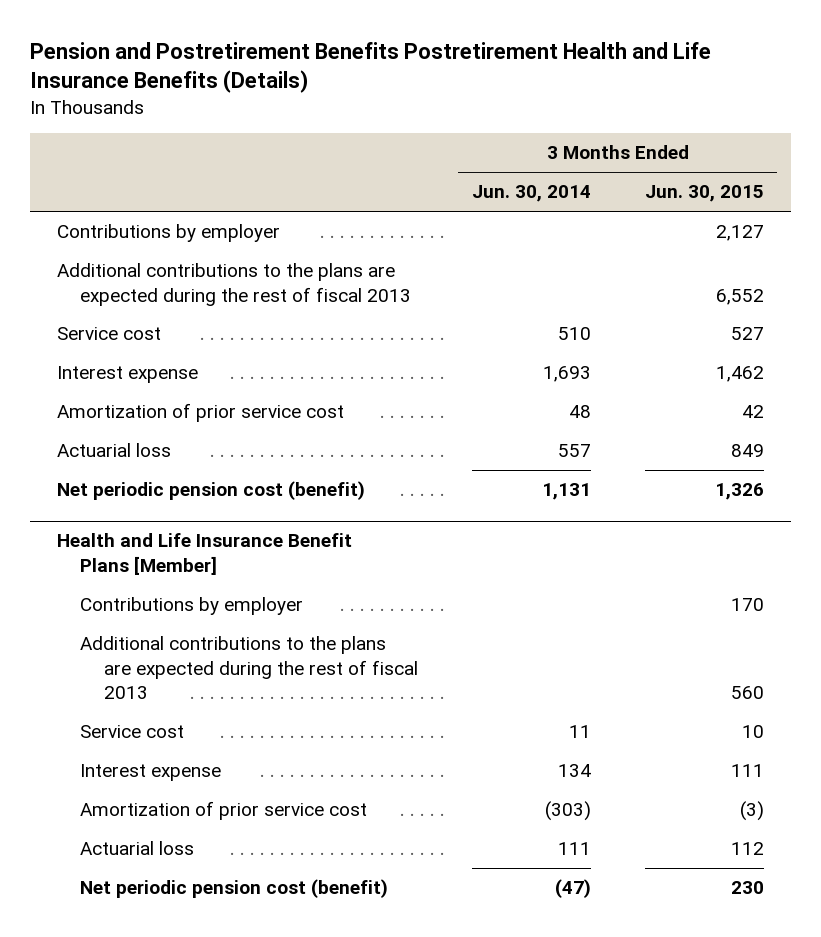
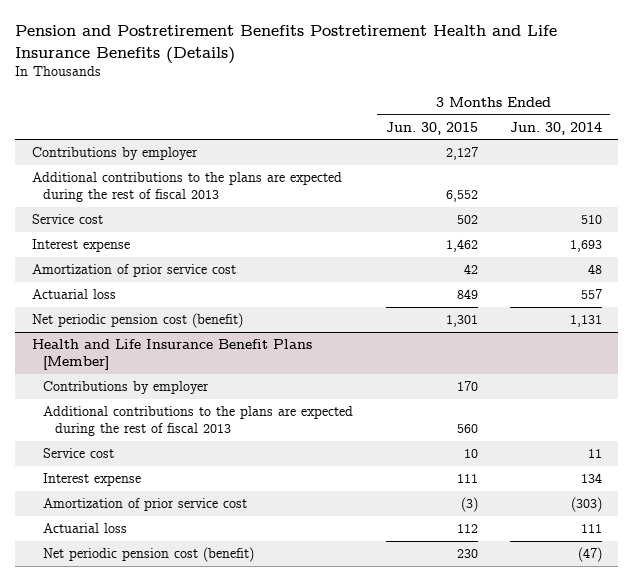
- | 3 Months Ended Jun. 30, 2014 | 3 Months Ended Jun. 30, 2015
+ | 3 Months Ended Jun. 30, 2015 | 3 Months Ended Jun. 30, 2014
- Service cost | 510 | 527
+ Service cost | 502 | 510
- Net periodic pension cost (benefit) | 1,131 | 1,326
+ Net periodic pension cost (benefit) | 1,301 | 1,131

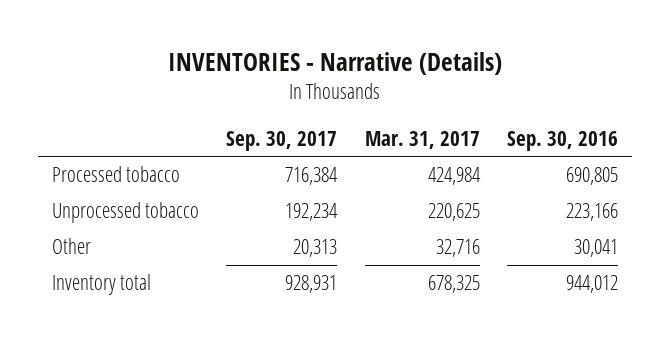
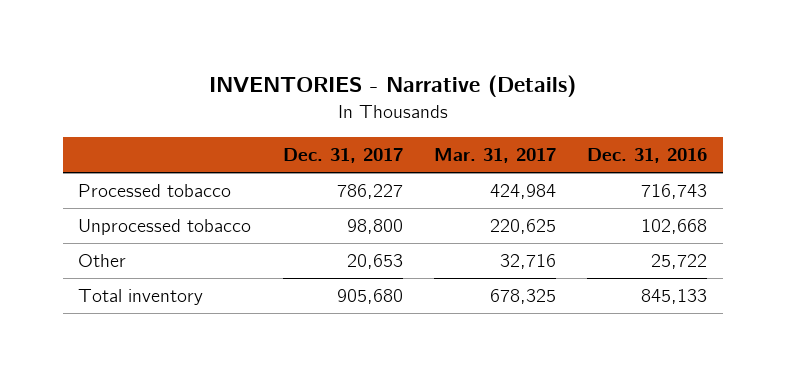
- | Sep. 30, 2017 | Mar. 31, 2017 | Sep. 30, 2016
+ | Dec. 31, 2017 | Mar. 31, 2017 | Dec. 31, 2016
- Inventory total | 928,931 | 678,325 | 944,012
+ Total inventory | 905,680 | 678,325 | 845,133

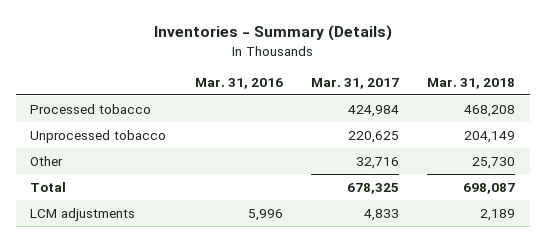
- INVENTORIES - Narrative (Details)
+ Inventories - Summary (Details)
- | Dec. 31, 2017 | Mar. 31, 2017 | Dec. 31, 2016
+ | Mar. 31, 2016 | Mar. 31, 2017 | Mar. 31, 2018
- Total inventory | 905,680 | 678,325 | 845,133
+ Total | | 678,325 | 698,087
+ LCM adjustments | 5,996 | 4,833 | 2,189

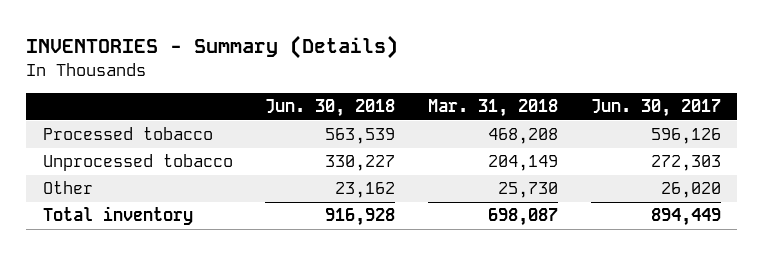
- Inventories - Summary (Details)
+ INVENTORIES - Summary (Details)
- | Mar. 31, 2016 | Mar. 31, 2017 | Mar. 31, 2018
+ | Jun. 30, 2018 | Mar. 31, 2018 | Jun. 30, 2017
- Total | | 678,325 | 698,087
- LCM adjustments | 5,996 | 4,833 | 2,189
+ Total inventory | 916,928 | 698,087 | 894,449

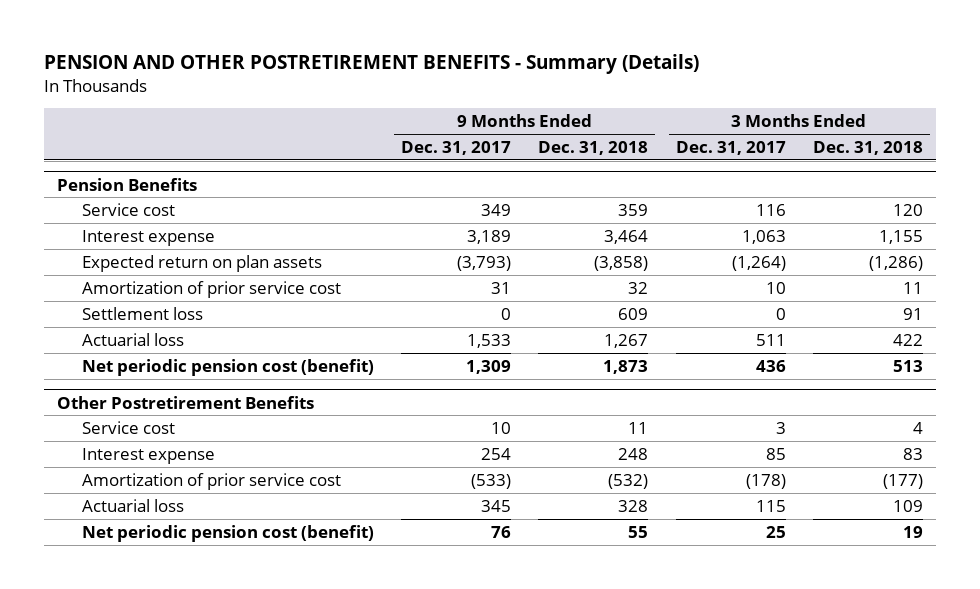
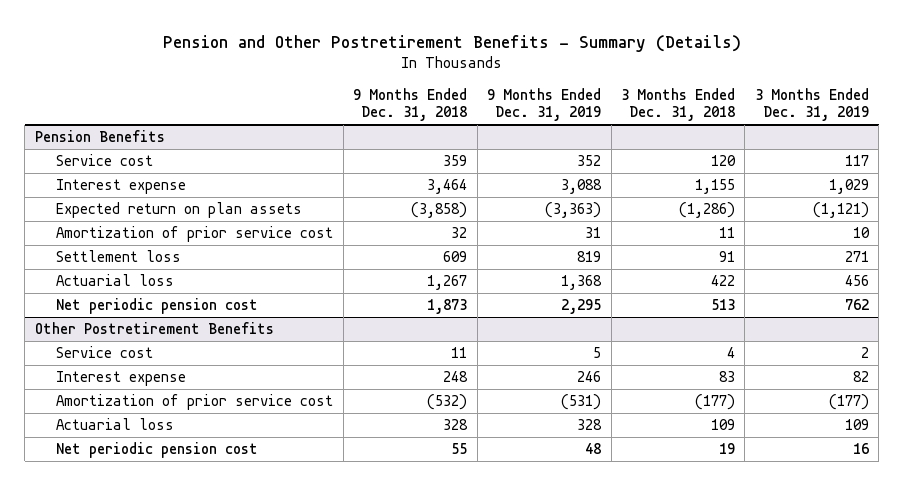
- PENSION AND OTHER POSTRETIREMENT BENEFITS - Summary (Details)
+ Pension and Other Postretirement Benefits - Summary (Details)
- | 9 Months Ended Dec. 31, 2017 | 9 Months Ended Dec. 31, 2018 | 3 Months Ended Dec. 31, 2017 | 3 Months Ended Dec. 31, 2018
+ | 9 Months Ended Dec. 31, 2018 | 9 Months Ended Dec. 31, 2019 | 3 Months Ended Dec. 31, 2018 | 3 Months Ended Dec. 31, 2019
@ Pension Benefits
- Net periodic pension cost (benefit) | 1,309 | 1,873 | 436 | 513
+ Net periodic pension cost | 1,873 | 2,295 | 513 | 762
@ Other Postretirement Benefits
- Net periodic pension cost (benefit) | 76 | 55 | 25 | 19
+ Net periodic pension cost | 55 | 48 | 19 | 16

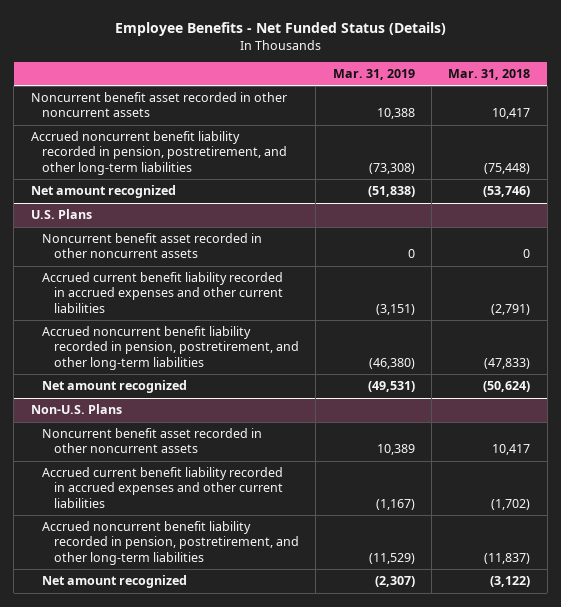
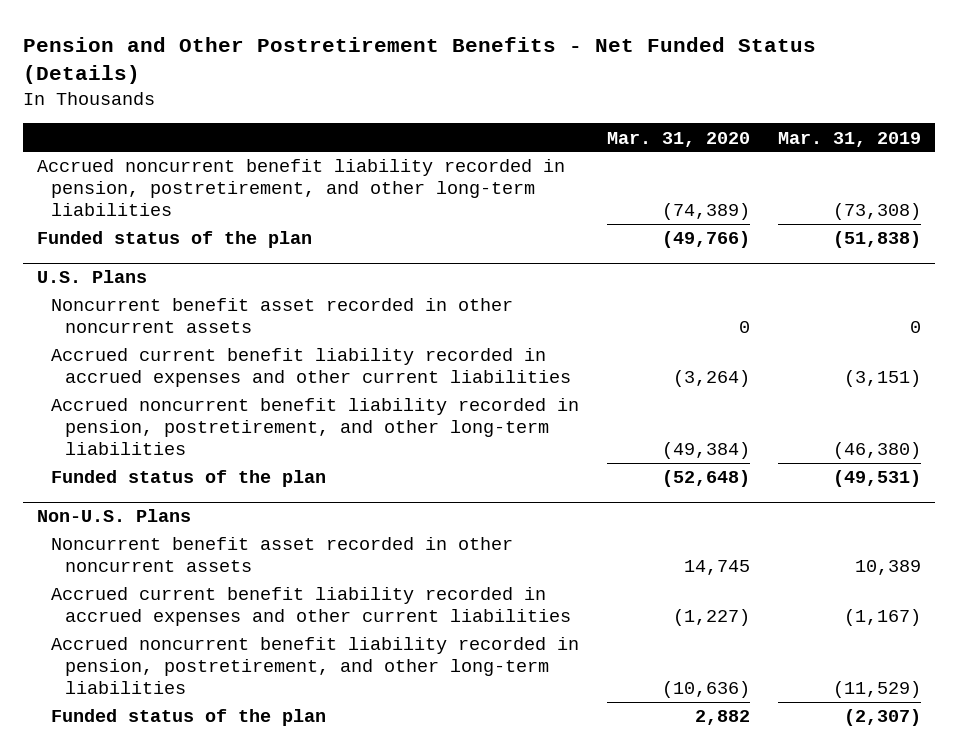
- Employee Benefits - Net Funded Status (Details)
+ Pension and Other Postretirement Benefits - Net Funded Status (Details)
- | Mar. 31, 2019 | Mar. 31, 2018
+ | Mar. 31, 2020 | Mar. 31, 2019
- Noncurrent benefit asset recorded in other noncurrent assets | 10,388 | 10,417
- Net amount recognized | (51,838) | (53,746)
+ Funded status of the plan | (49,766) | (51,838)
@ U.S. Plans
- Net amount recognized | (49,531) | (50,624)
+ Funded status of the plan | (52,648) | (49,531)
@ Non-U.S. Plans
- Net amount recognized | (2,307) | (3,122)
+ Funded status of the plan | 2,882 | (2,307)

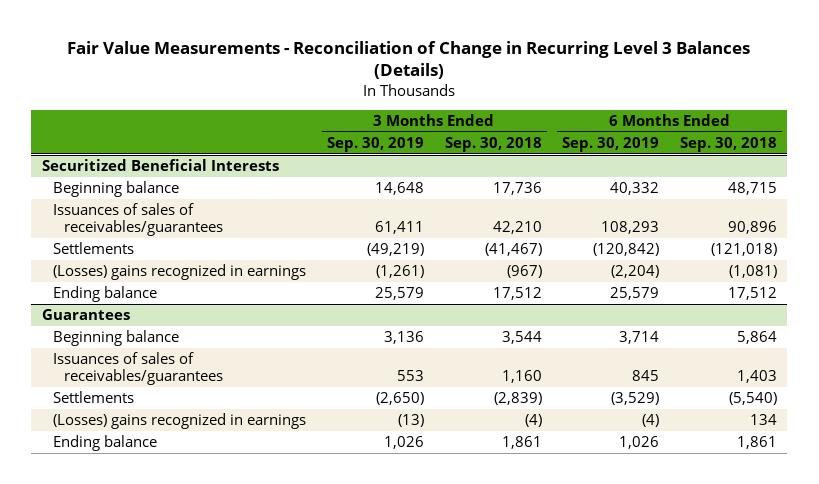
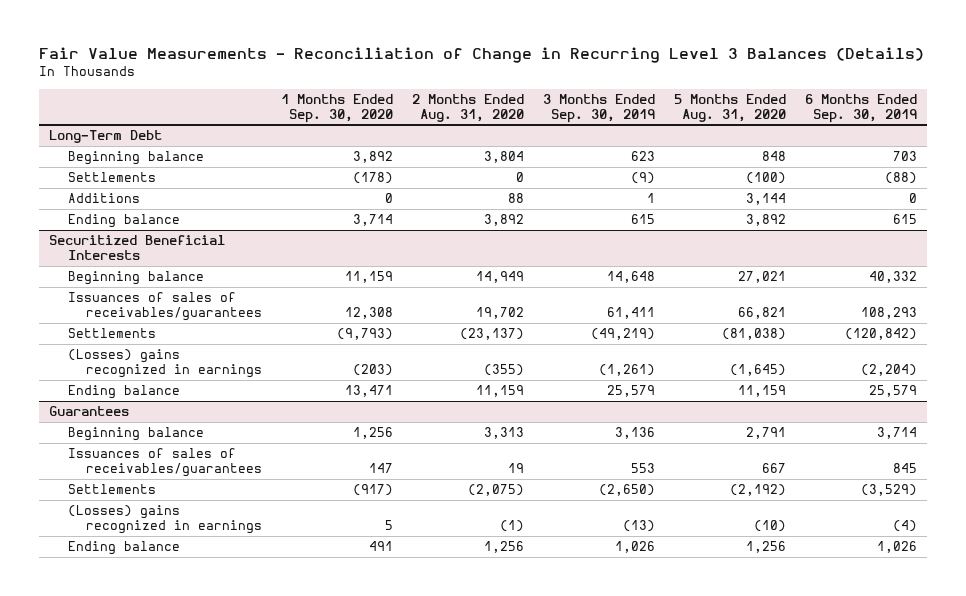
- | 3 Months Ended Sep. 30, 2019 | 3 Months Ended Sep. 30, 2018 | 6 Months Ended Sep. 30, 2019 | 6 Months Ended Sep. 30, 2018
+ | 1 Months Ended Sep. 30, 2020 | 2 Months Ended Aug. 31, 2020 | 3 Months Ended Sep. 30, 2019 | 5 Months Ended Aug. 31, 2020 | 6 Months Ended Sep. 30, 2019
+ Long-Term Debt
+ Beginning balance | 3,892 | 3,804 | 623 | 848 | 703
+ Settlements | (178) | 0 | (9) | (100) | (88)
+ Additions | 0 | 88 | 1 | 3,144 | 0
+ Ending balance | 3,714 | 3,892 | 615 | 3,892 | 615

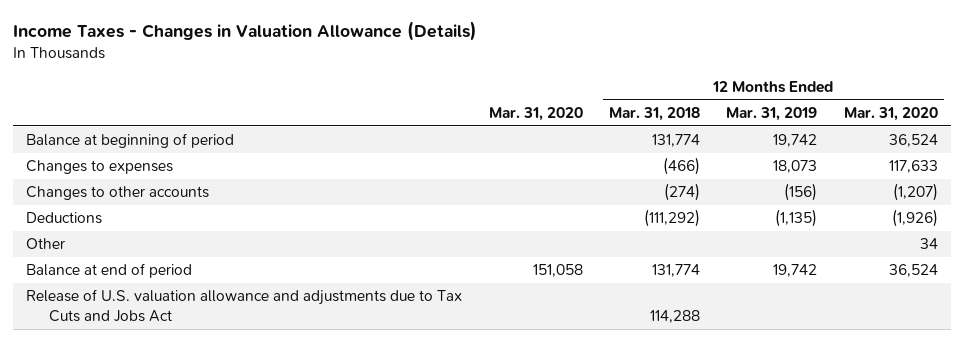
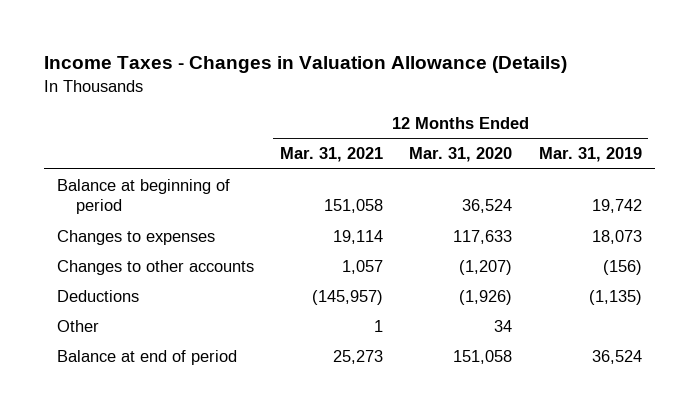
- | Mar. 31, 2020 | 12 Months Ended Mar. 31, 2018 | 12 Months Ended Mar. 31, 2019 | 12 Months Ended Mar. 31, 2020
+ | 12 Months Ended Mar. 31, 2021 | 12 Months Ended Mar. 31, 2020 | 12 Months Ended Mar. 31, 2019
- Balance at end of period | 151,058 | 131,774 | 19,742 | 36,524
- Release of U.S. valuation allowance and adjustments due to Tax Cuts and Jobs Act | | 114,288 | |
+ Balance at end of period | 25,273 | 151,058 | 36,524

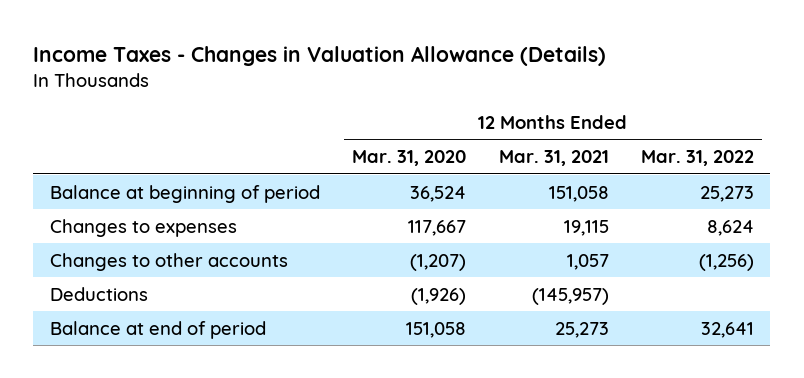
- | 12 Months Ended Mar. 31, 2021 | 12 Months Ended Mar. 31, 2020 | 12 Months Ended Mar. 31, 2019
+ | 12 Months Ended Mar. 31, 2020 | 12 Months Ended Mar. 31, 2021 | 12 Months Ended Mar. 31, 2022
- Changes to expenses | 19,114 | 117,633 | 18,073
+ Changes to expenses | 117,667 | 19,115 | 8,624
- Other | 1 | 34 |

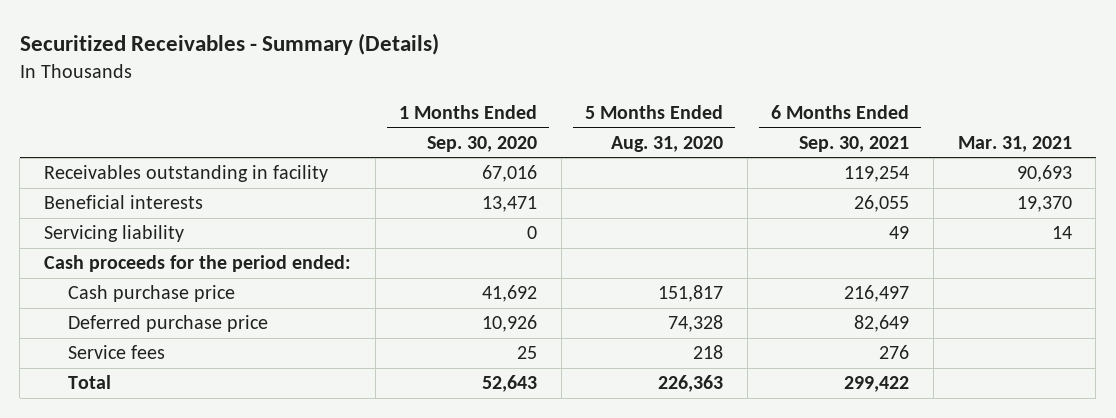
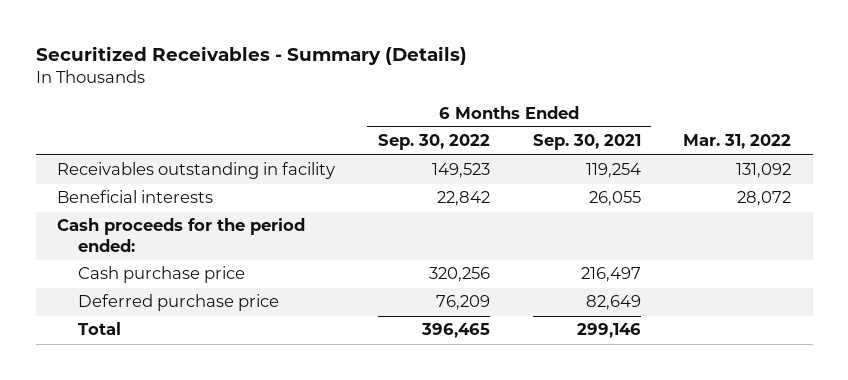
- | 1 Months Ended Sep. 30, 2020 | 5 Months Ended Aug. 31, 2020 | 6 Months Ended Sep. 30, 2021 | Mar. 31, 2021
+ | 6 Months Ended Sep. 30, 2022 | 6 Months Ended Sep. 30, 2021 | Mar. 31, 2022
- Servicing liability | 0 | | 49 | 14
- Service fees | 25 | 218 | 276 |
- Total | 52,643 | 226,363 | 299,422 |
+ Total | 396,465 | 299,146 |

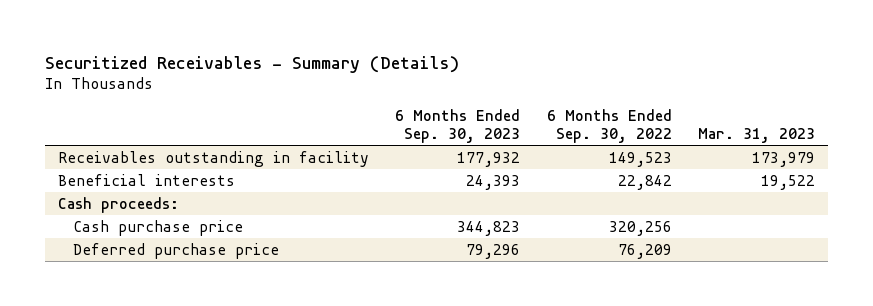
- | 6 Months Ended Sep. 30, 2022 | 6 Months Ended Sep. 30, 2021 | Mar. 31, 2022
+ | 6 Months Ended Sep. 30, 2023 | 6 Months Ended Sep. 30, 2022 | Mar. 31, 2023
- Cash proceeds for the period ended:
+ Cash proceeds:
- Total | 396,465 | 299,146 |

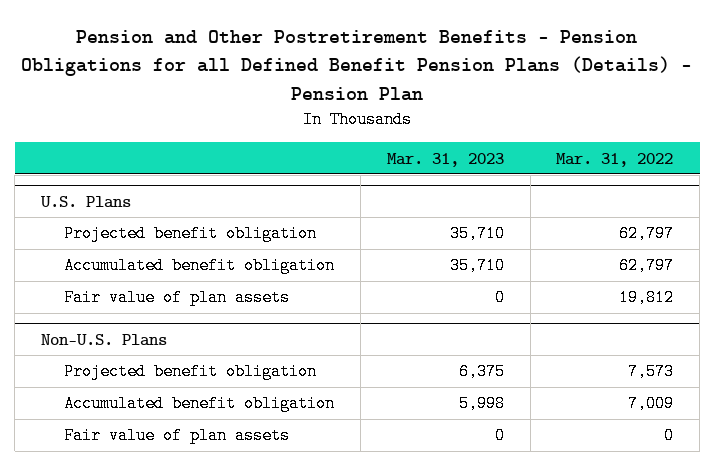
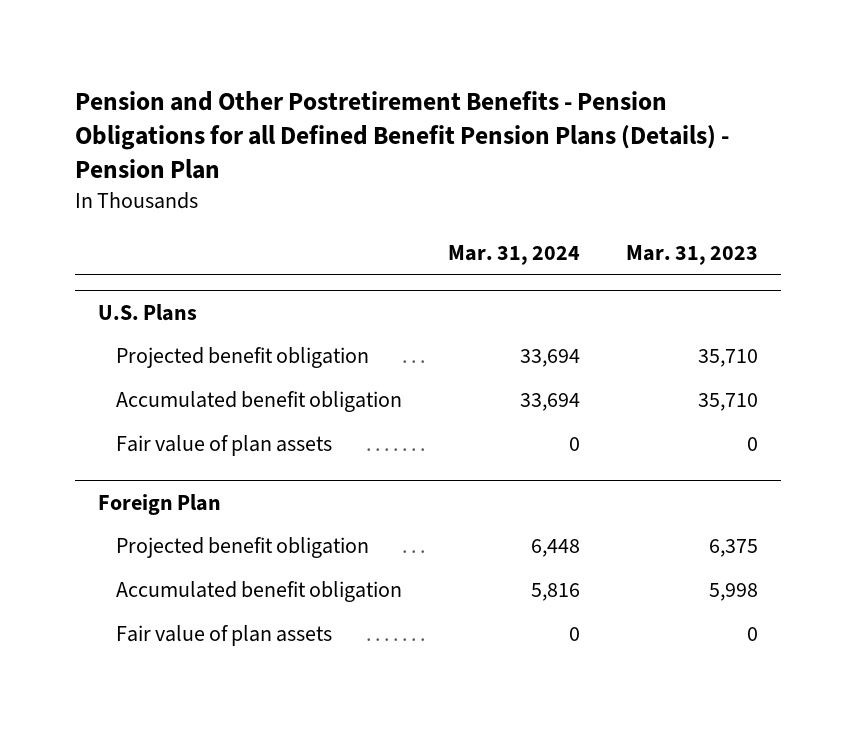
- | Mar. 31, 2023 | Mar. 31, 2022
+ | Mar. 31, 2024 | Mar. 31, 2023
- Non-U.S. Plans
+ Foreign Plan

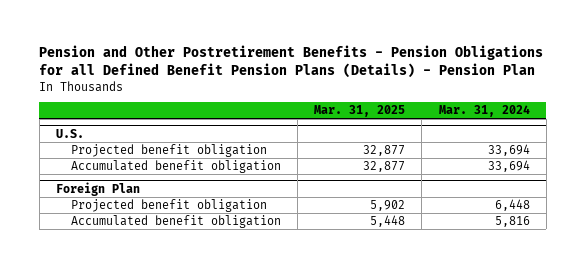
- | Mar. 31, 2024 | Mar. 31, 2023
+ | Mar. 31, 2025 | Mar. 31, 2024
- U.S. Plans
+ U.S.
- Fair value of plan assets | 0 | 0
@ Foreign Plan
- Fair value of plan assets | 0 | 0

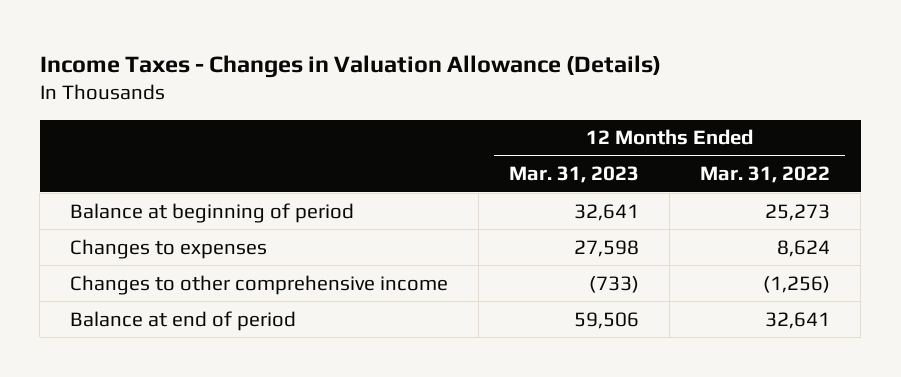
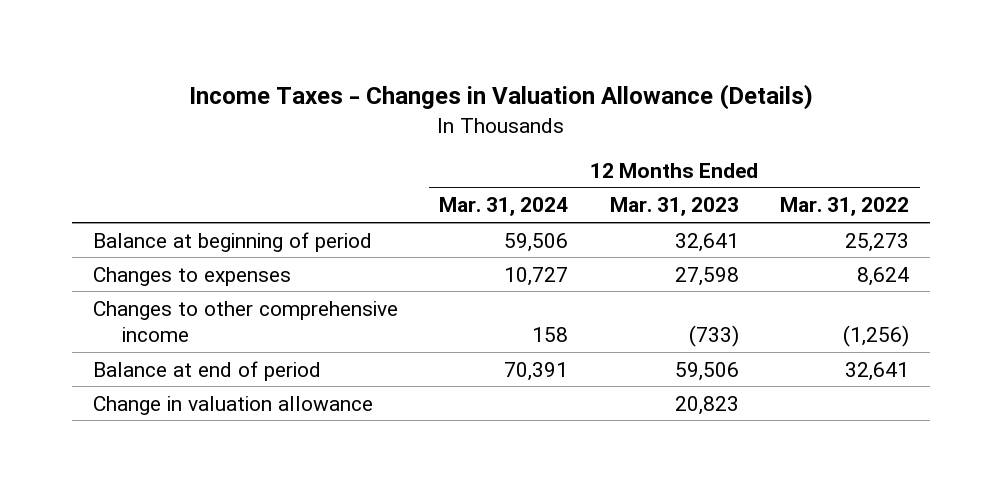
- | 12 Months Ended Mar. 31, 2023 | 12 Months Ended Mar. 31, 2022
+ | 12 Months Ended Mar. 31, 2024 | 12 Months Ended Mar. 31, 2023 | 12 Months Ended Mar. 31, 2022
+ Change in valuation allowance | | 20,823 |

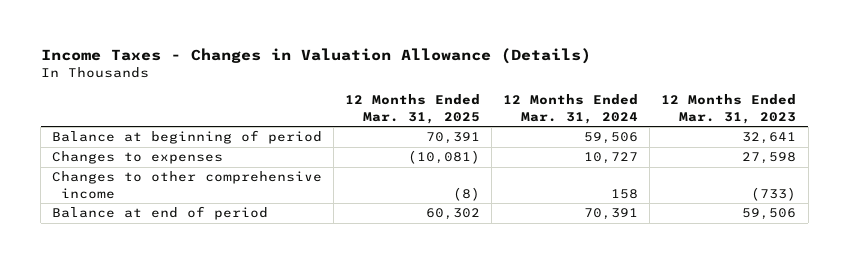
- | 12 Months Ended Mar. 31, 2024 | 12 Months Ended Mar. 31, 2023 | 12 Months Ended Mar. 31, 2022
+ | 12 Months Ended Mar. 31, 2025 | 12 Months Ended Mar. 31, 2024 | 12 Months Ended Mar. 31, 2023
- Change in valuation allowance | | 20,823 |

